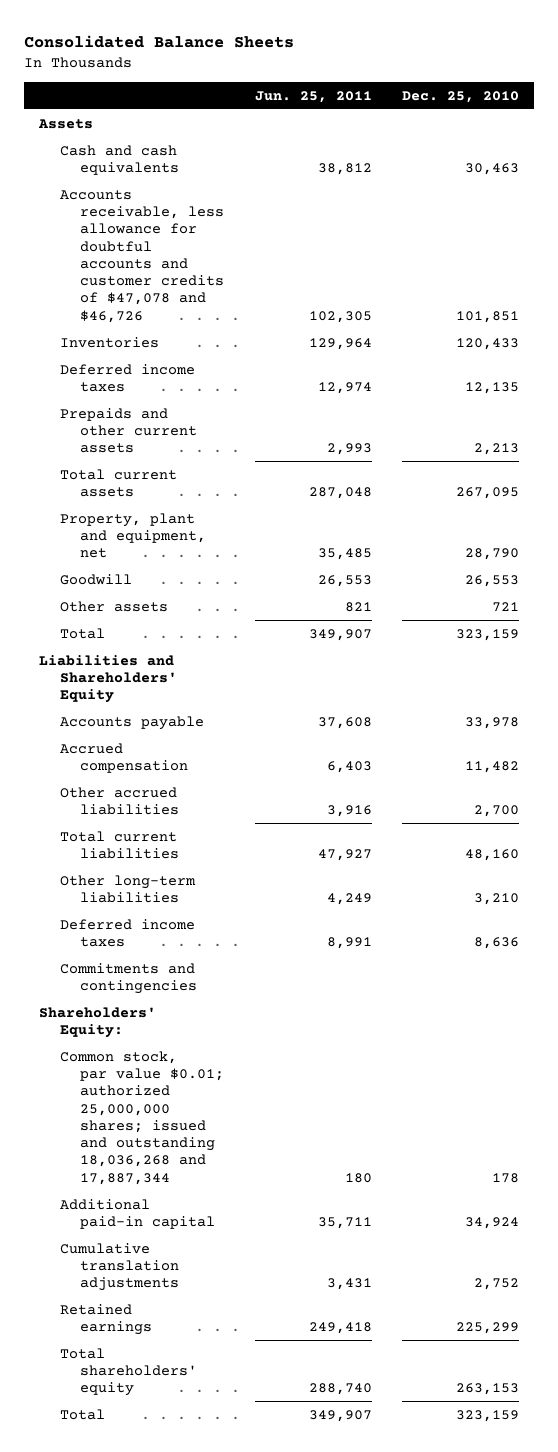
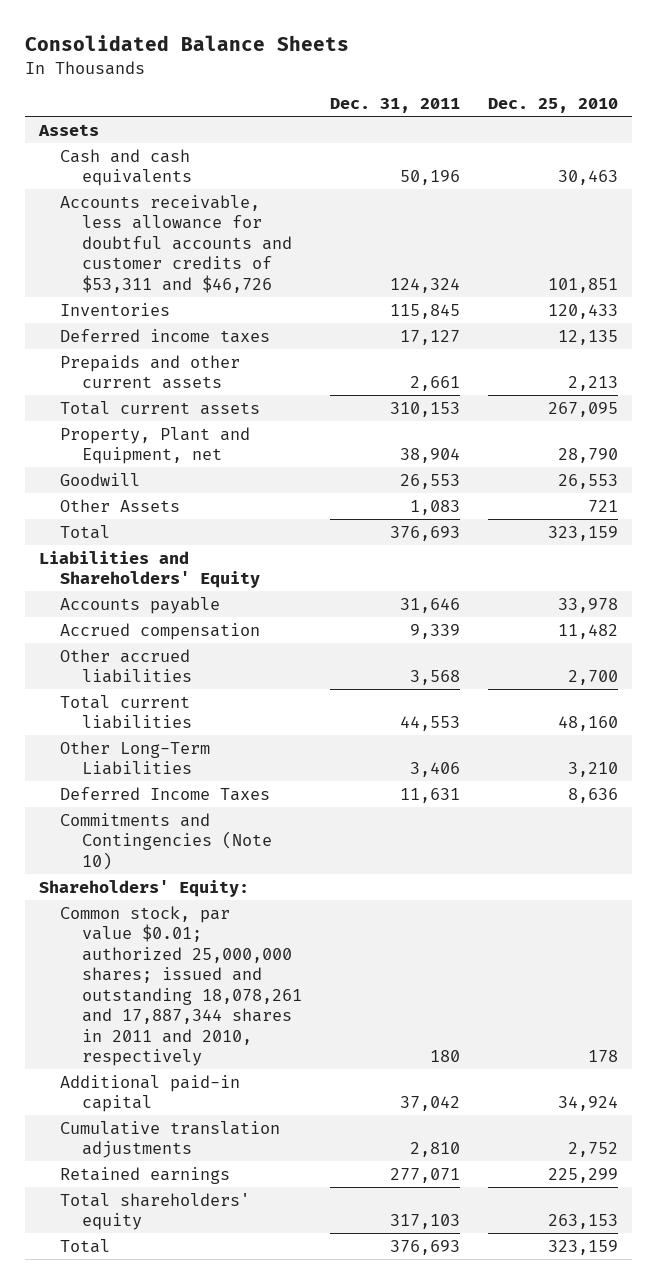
- | Jun. 25, 2011 | Dec. 25, 2010
+ | Dec. 31, 2011 | Dec. 25, 2010
- Accounts receivable, less allowance for doubtful accounts and customer credits of $47,078 and $46,726 | 102,305 | 101,851
+ Accounts receivable, less allowance for doubtful accounts and customer credits of $53,311 and $46,726 | 124,324 | 101,851
- Property, plant and equipment, net | 35,485 | 28,790
+ Property, Plant and Equipment, net | 38,904 | 28,790
- Other assets | 821 | 721
+ Other Assets | 1,083 | 721
- Other long-term liabilities | 4,249 | 3,210
- Deferred income taxes | 8,991 | 8,636
- Commitments and contingencies
+ Other Long-Term Liabilities | 3,406 | 3,210
+ Deferred Income Taxes | 11,631 | 8,636
+ Commitments and Contingencies (Note 10)
- Common stock, par value $0.01; authorized 25,000,000 shares; issued and outstanding 18,036,268 and 17,887,344 | 180 | 178
+ Common stock, par value $0.01; authorized 25,000,000 shares; issued and outstanding 18,078,261 and 17,887,344 shares in 2011 and 2010, respectively | 180 | 178

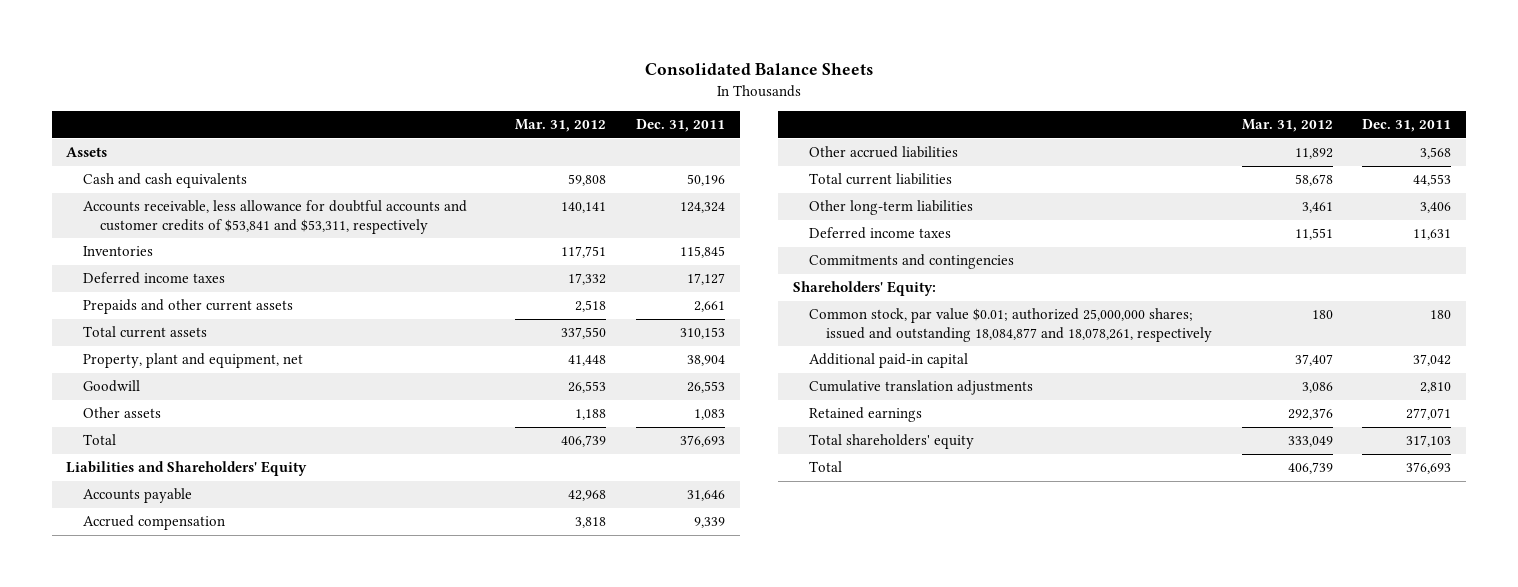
- | Dec. 31, 2011 | Dec. 25, 2010
+ | Mar. 31, 2012 | Dec. 31, 2011
- Accounts receivable, less allowance for doubtful accounts and customer credits of $53,311 and $46,726 | 124,324 | 101,851
+ Accounts receivable, less allowance for doubtful accounts and customer credits of $53,841 and $53,311, respectively | 140,141 | 124,324
- Property, Plant and Equipment, net | 38,904 | 28,790
+ Property, plant and equipment, net | 41,448 | 38,904
- Other Assets | 1,083 | 721
+ Other assets | 1,188 | 1,083
- Other Long-Term Liabilities | 3,406 | 3,210
- Deferred Income Taxes | 11,631 | 8,636
- Commitments and Contingencies (Note 10)
+ Other long-term liabilities | 3,461 | 3,406
+ Deferred income taxes | 11,551 | 11,631
+ Commitments and contingencies
- Common stock, par value $0.01; authorized 25,000,000 shares; issued and outstanding 18,078,261 and 17,887,344 shares in 2011 and 2010, respectively | 180 | 178
+ Common stock, par value $0.01; authorized 25,000,000 shares; issued and outstanding 18,084,877 and 18,078,261, respectively | 180 | 180

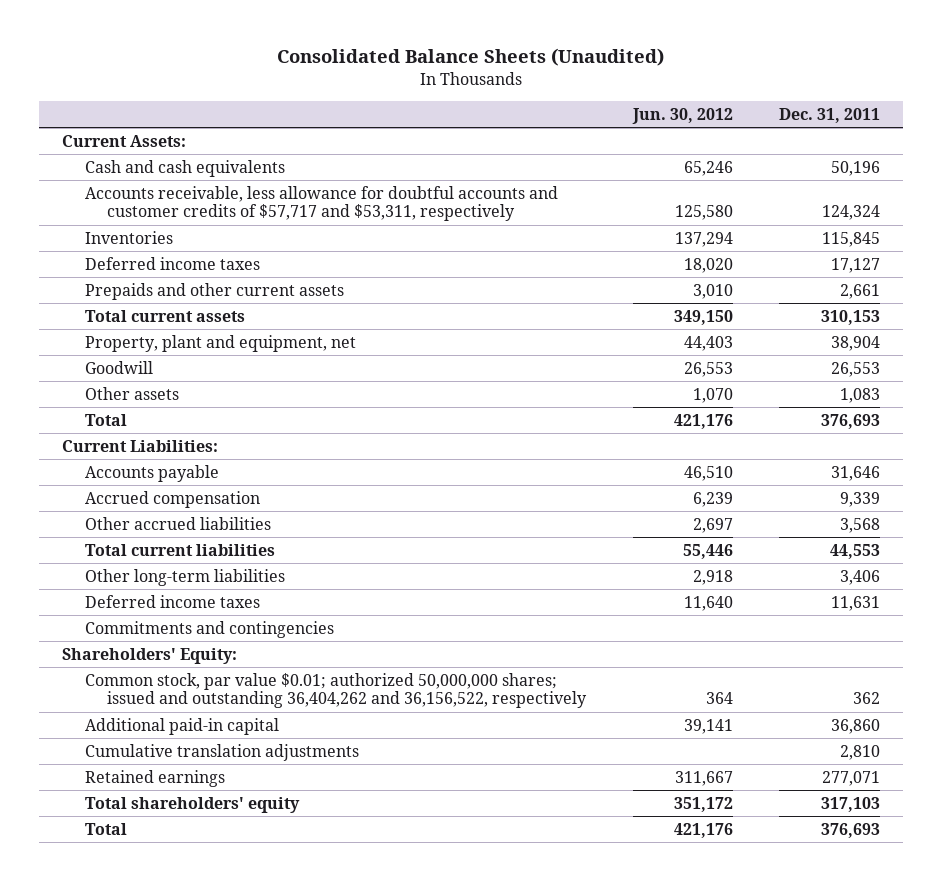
- Consolidated Balance Sheets
+ Consolidated Balance Sheets (Unaudited)
- | Mar. 31, 2012 | Dec. 31, 2011
+ | Jun. 30, 2012 | Dec. 31, 2011
- Assets
+ Current Assets:
- Accounts receivable, less allowance for doubtful accounts and customer credits of $53,841 and $53,311, respectively | 140,141 | 124,324
+ Accounts receivable, less allowance for doubtful accounts and customer credits of $57,717 and $53,311, respectively | 125,580 | 124,324
- Liabilities and Shareholders' Equity
+ Current Liabilities:
- Common stock, par value $0.01; authorized 25,000,000 shares; issued and outstanding 18,084,877 and 18,078,261, respectively | 180 | 180
- Additional paid-in capital | 37,407 | 37,042
+ Common stock, par value $0.01; authorized 50,000,000 shares; issued and outstanding 36,404,262 and 36,156,522, respectively | 364 | 362
+ Additional paid-in capital | 39,141 | 36,860

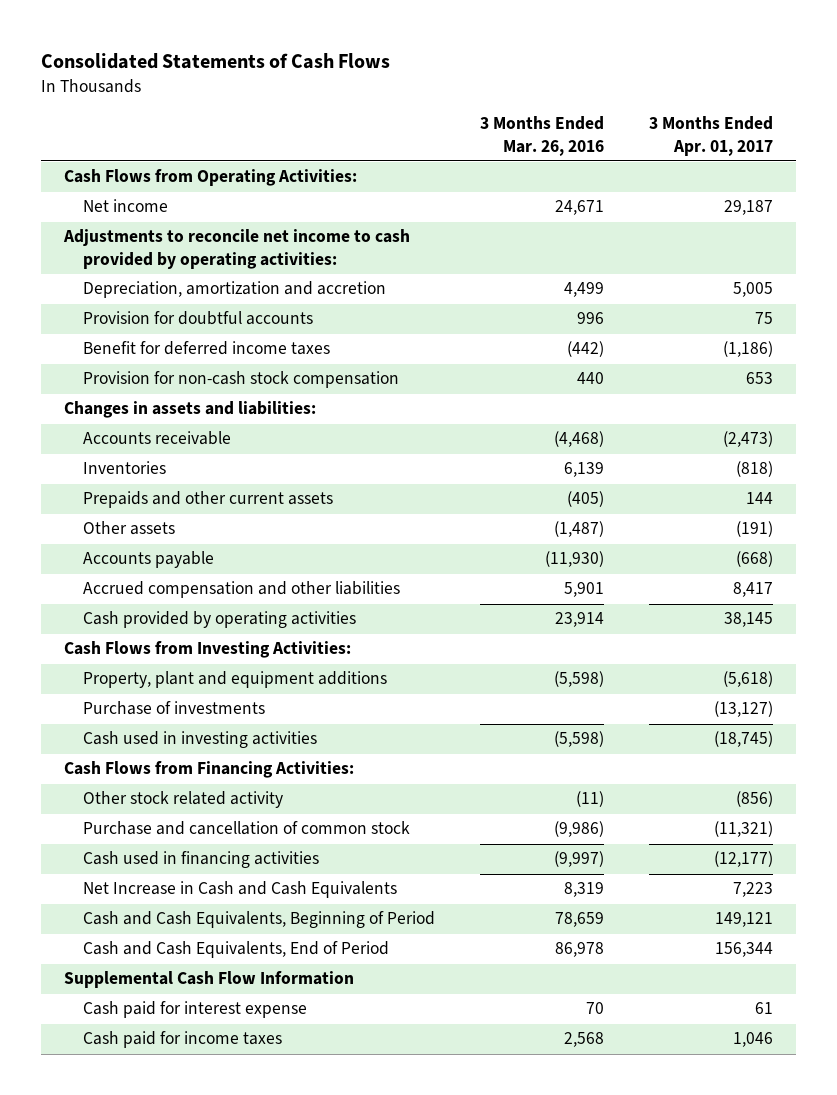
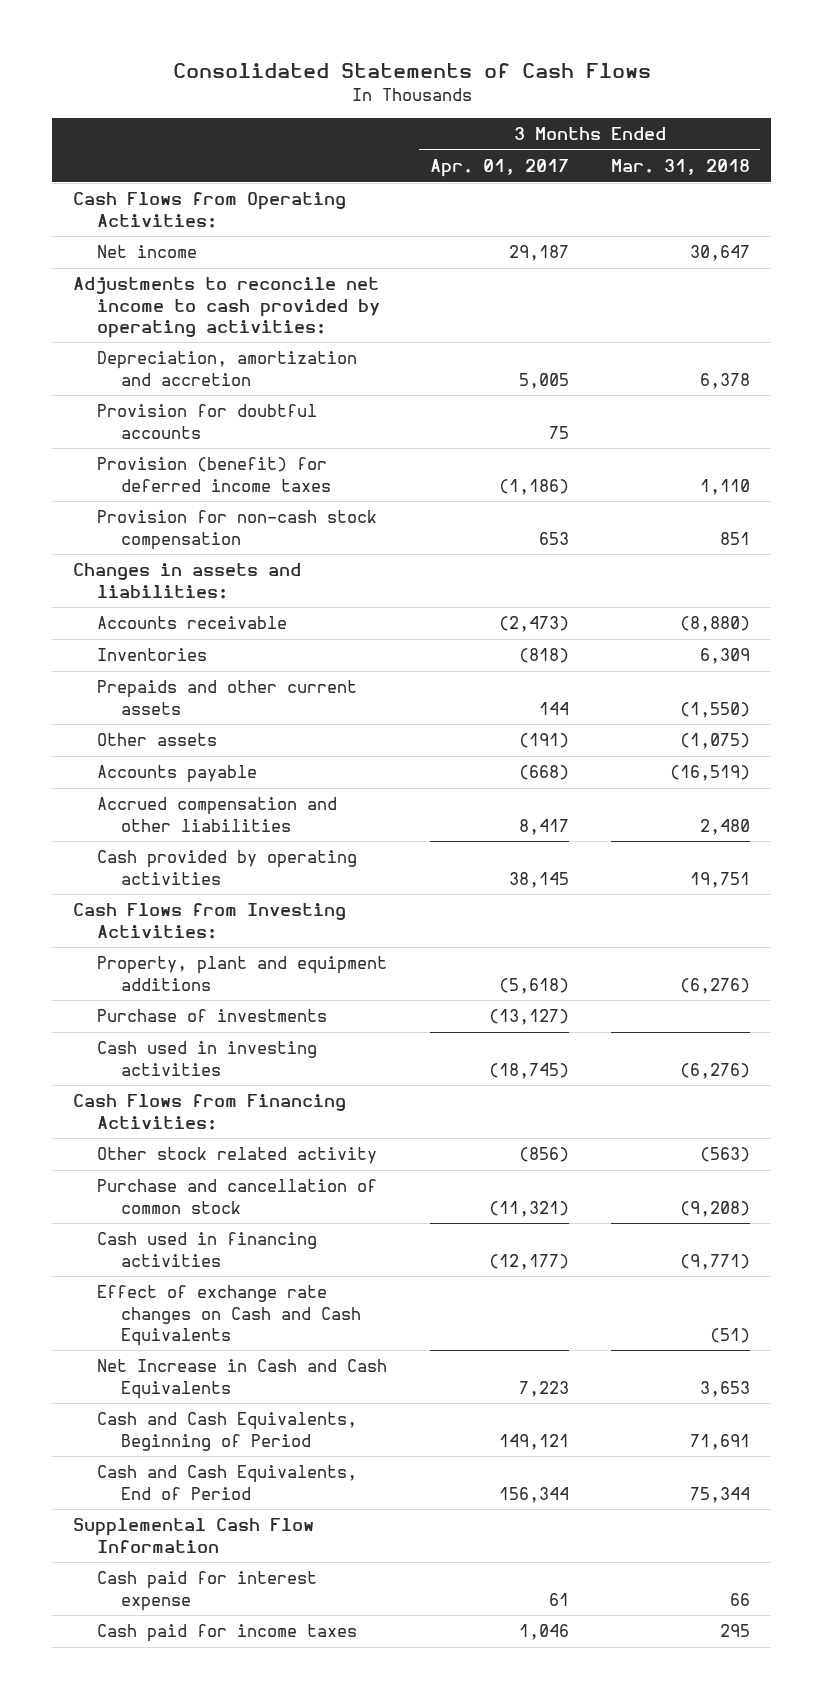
- | 3 Months Ended Mar. 26, 2016 | 3 Months Ended Apr. 01, 2017
+ | 3 Months Ended Apr. 01, 2017 | 3 Months Ended Mar. 31, 2018
- Benefit for deferred income taxes | (442) | (1,186)
+ Provision (benefit) for deferred income taxes | (1,186) | 1,110
+ Effect of exchange rate changes on Cash and Cash Equivalents | | (51)

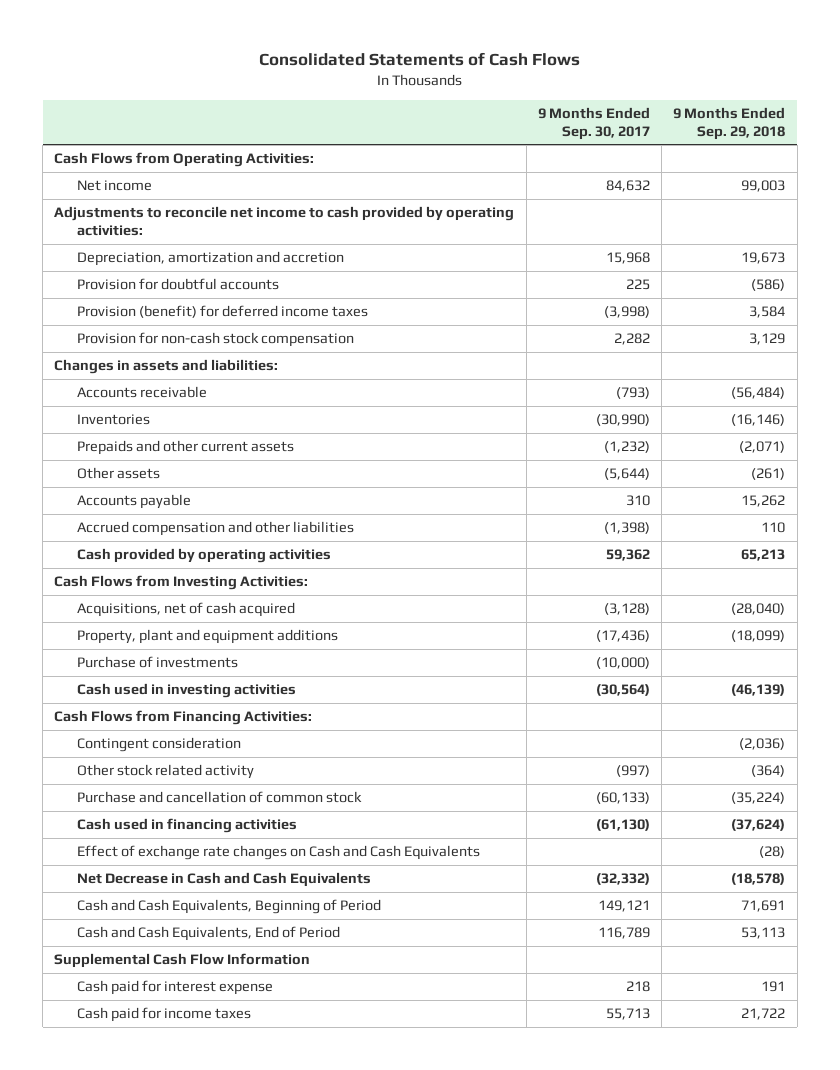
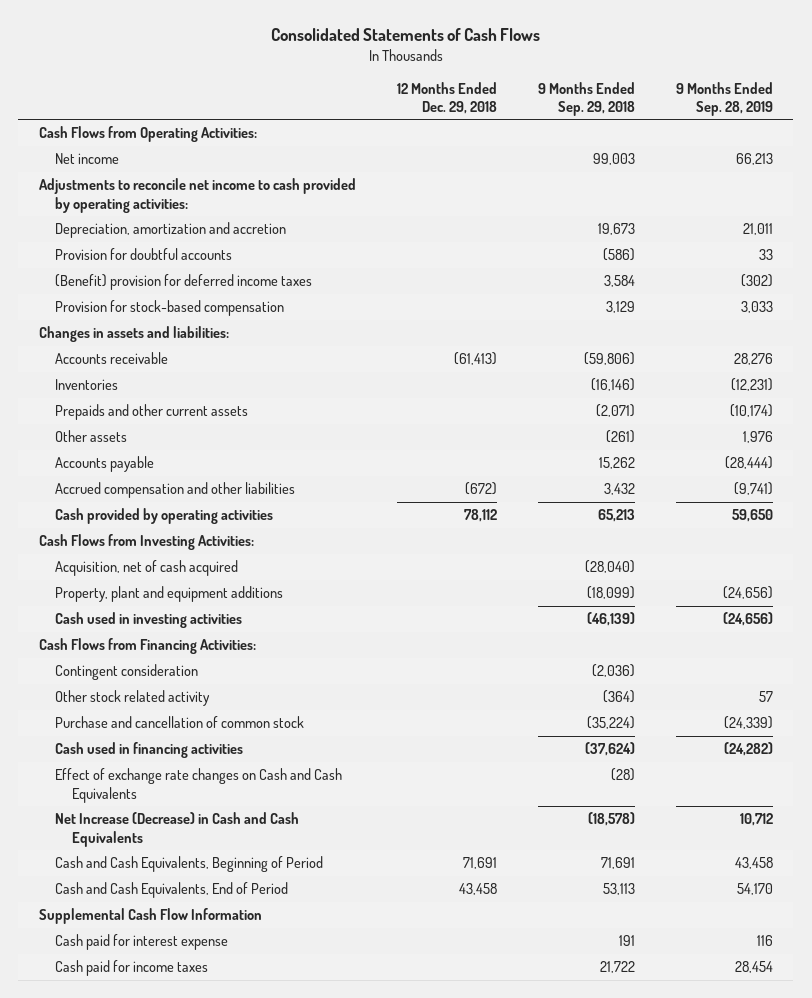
- | 9 Months Ended Sep. 30, 2017 | 9 Months Ended Sep. 29, 2018
+ | 12 Months Ended Dec. 29, 2018 | 9 Months Ended Sep. 29, 2018 | 9 Months Ended Sep. 28, 2019
- Provision (benefit) for deferred income taxes | (3,998) | 3,584
- Provision for non-cash stock compensation | 2,282 | 3,129
+ (Benefit) provision for deferred income taxes | | 3,584 | (302)
+ Provision for stock-based compensation | | 3,129 | 3,033
- Accounts receivable | (793) | (56,484)
+ Accounts receivable | (61,413) | (59,806) | 28,276
- Accrued compensation and other liabilities | (1,398) | 110
+ Accrued compensation and other liabilities | (672) | 3,432 | (9,741)
- Acquisitions, net of cash acquired | (3,128) | (28,040)
+ Acquisition, net of cash acquired | | (28,040) |
- Purchase of investments | (10,000) |
- Net Decrease in Cash and Cash Equivalents | (32,332) | (18,578)
+ Net Increase (Decrease) in Cash and Cash Equivalents | | (18,578) | 10,712

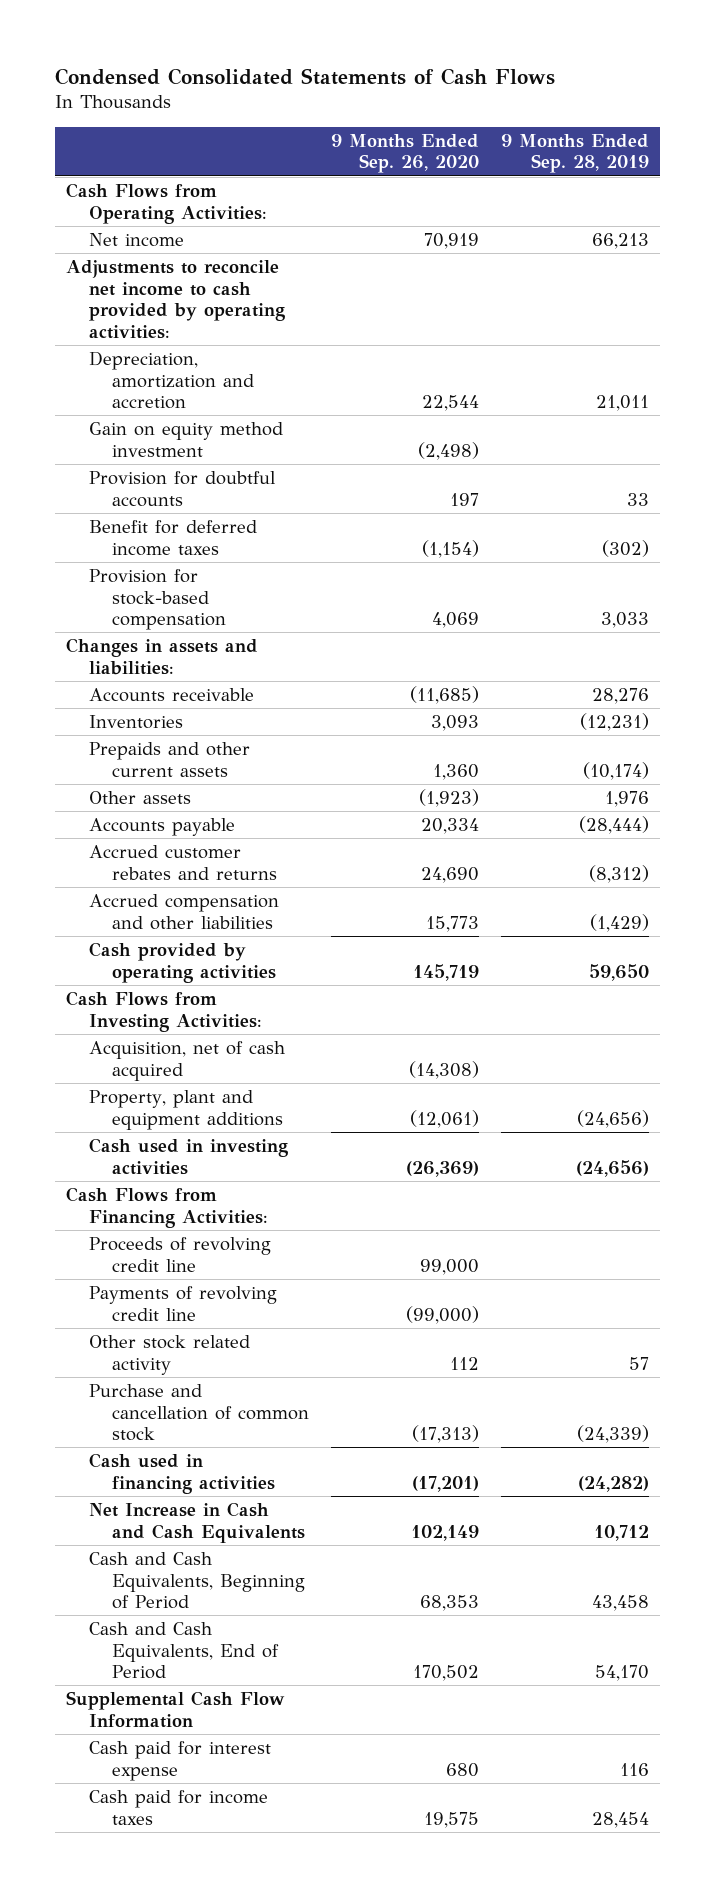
- Consolidated Statements of Cash Flows
+ Condensed Consolidated Statements of Cash Flows
- | 12 Months Ended Dec. 29, 2018 | 9 Months Ended Sep. 29, 2018 | 9 Months Ended Sep. 28, 2019
+ | 9 Months Ended Sep. 26, 2020 | 9 Months Ended Sep. 28, 2019
+ Gain on equity method investment | (2,498) |
- (Benefit) provision for deferred income taxes | | 3,584 | (302)
+ Benefit for deferred income taxes | (1,154) | (302)
- Accrued compensation and other liabilities | (672) | 3,432 | (9,741)
+ Accrued customer rebates and returns | 24,690 | (8,312)
+ Accrued compensation and other liabilities | 15,773 | (1,429)
- Contingent consideration | | (2,036) |
+ Proceeds of revolving credit line | 99,000 |
+ Payments of revolving credit line | (99,000) |
- Effect of exchange rate changes on Cash and Cash Equivalents | | (28) |
- Net Increase (Decrease) in Cash and Cash Equivalents | | (18,578) | 10,712
+ Net Increase in Cash and Cash Equivalents | 102,149 | 10,712

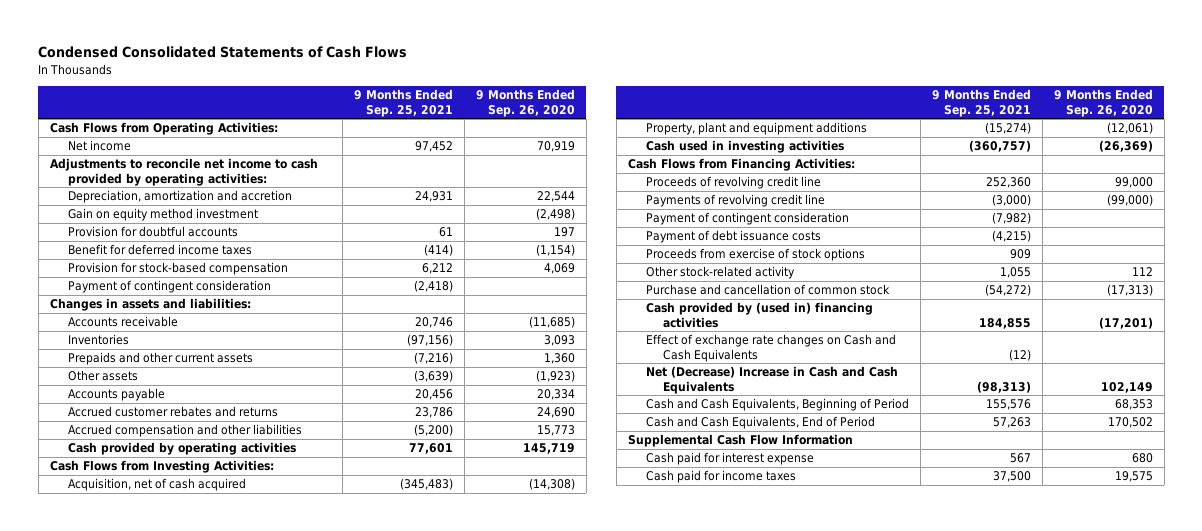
- | 9 Months Ended Sep. 26, 2020 | 9 Months Ended Sep. 28, 2019
+ | 9 Months Ended Sep. 25, 2021 | 9 Months Ended Sep. 26, 2020
+ Payment of contingent consideration | (2,418) |
- Other stock related activity | 112 | 57
+ Payment of contingent consideration | (7,982) |
+ Payment of debt issuance costs | (4,215) |
+ Proceeds from exercise of stock options | 909 |
+ Other stock-related activity | 1,055 | 112
- Cash used in financing activities | (17,201) | (24,282)
- Net Increase in Cash and Cash Equivalents | 102,149 | 10,712
+ Cash provided by (used in) financing activities | 184,855 | (17,201)
+ Effect of exchange rate changes on Cash and Cash Equivalents | (12) |
+ Net (Decrease) Increase in Cash and Cash Equivalents | (98,313) | 102,149

